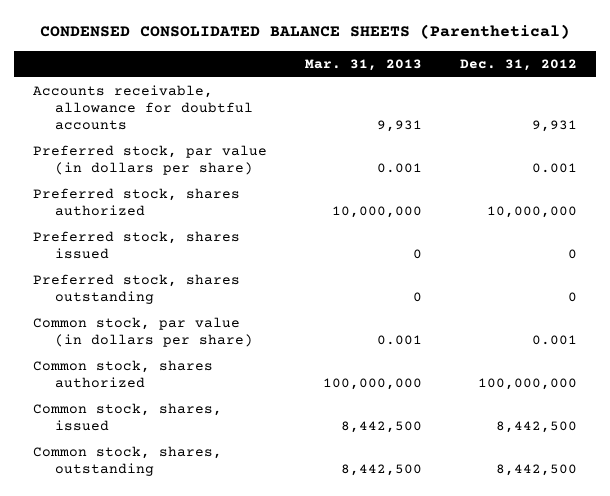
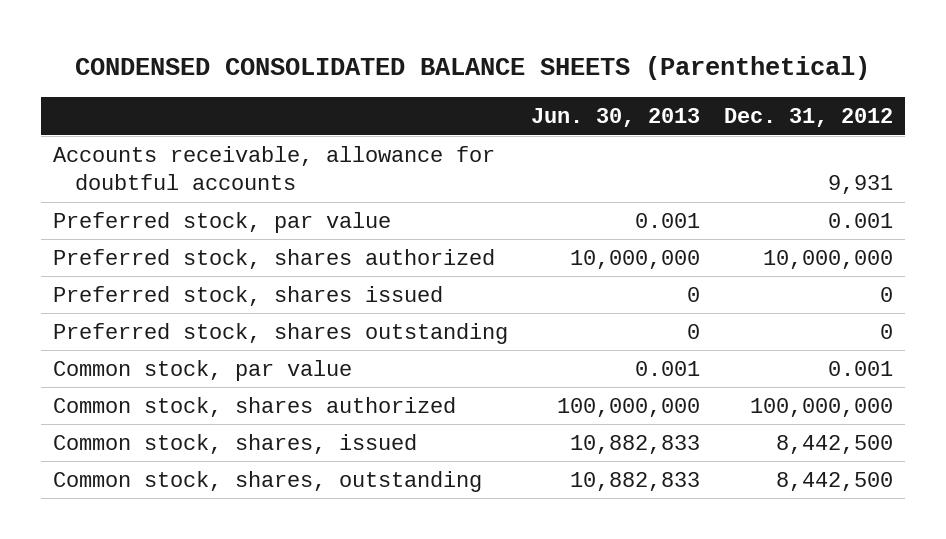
- | Mar. 31, 2013 | Dec. 31, 2012
+ | Jun. 30, 2013 | Dec. 31, 2012
- Preferred stock, par value (in dollars per share) | 0.001 | 0.001
+ Preferred stock, par value | 0.001 | 0.001
- Common stock, par value (in dollars per share) | 0.001 | 0.001
+ Common stock, par value | 0.001 | 0.001

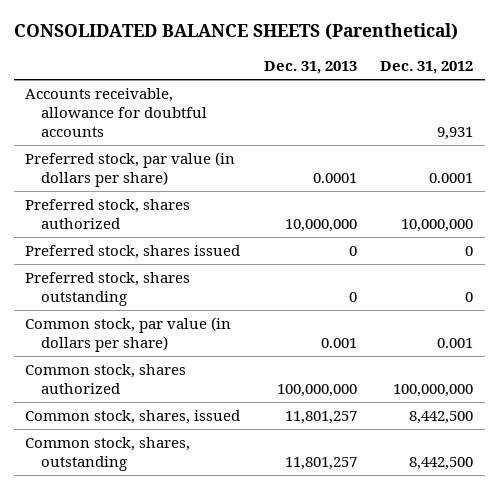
- CONDENSED CONSOLIDATED BALANCE SHEETS (Parenthetical)
+ CONSOLIDATED BALANCE SHEETS (Parenthetical)
- | Jun. 30, 2013 | Dec. 31, 2012
+ | Dec. 31, 2013 | Dec. 31, 2012
- Preferred stock, par value | 0.001 | 0.001
+ Preferred stock, par value (in dollars per share) | 0.0001 | 0.0001
- Common stock, par value | 0.001 | 0.001
+ Common stock, par value (in dollars per share) | 0.001 | 0.001

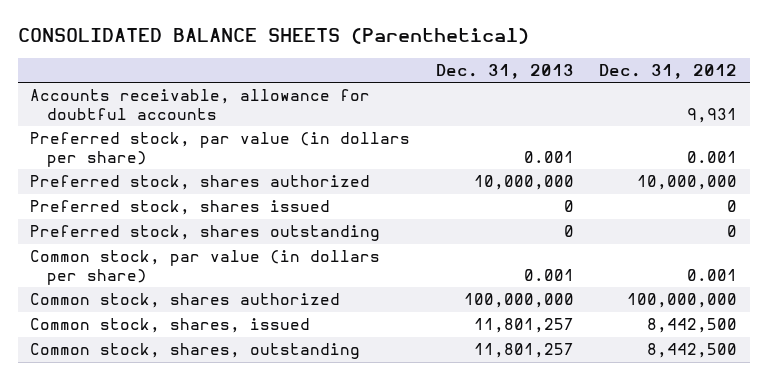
- Preferred stock, par value (in dollars per share) | 0.0001 | 0.0001
+ Preferred stock, par value (in dollars per share) | 0.001 | 0.001

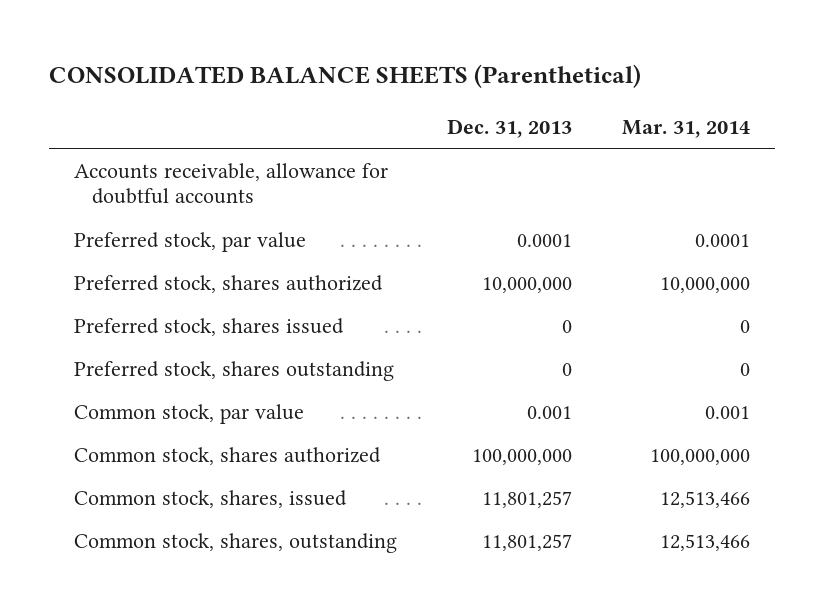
- | Dec. 31, 2013 | Dec. 31, 2012
+ | Dec. 31, 2013 | Mar. 31, 2014
- Preferred stock, par value (in dollars per share) | 0.001 | 0.001
+ Preferred stock, par value | 0.0001 | 0.0001
- Common stock, par value (in dollars per share) | 0.001 | 0.001
+ Common stock, par value | 0.001 | 0.001

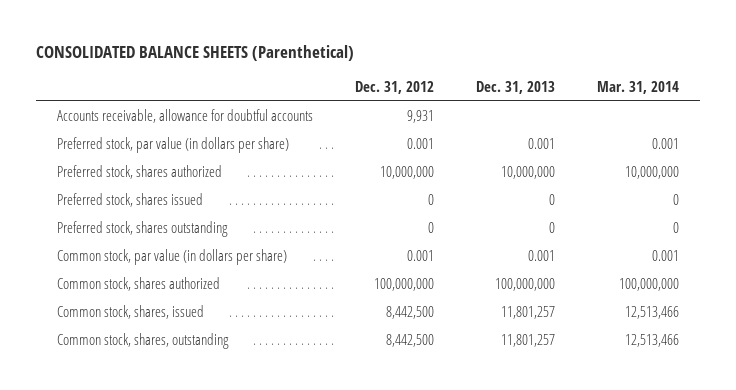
- | Dec. 31, 2013 | Mar. 31, 2014
+ | Dec. 31, 2012 | Dec. 31, 2013 | Mar. 31, 2014
- Preferred stock, par value | 0.0001 | 0.0001
+ Preferred stock, par value (in dollars per share) | 0.001 | 0.001 | 0.001
- Common stock, par value | 0.001 | 0.001
+ Common stock, par value (in dollars per share) | 0.001 | 0.001 | 0.001

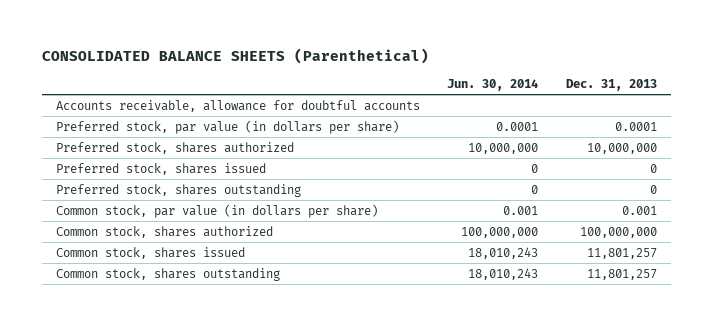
- | Dec. 31, 2012 | Dec. 31, 2013 | Mar. 31, 2014
+ | Jun. 30, 2014 | Dec. 31, 2013
- Preferred stock, par value (in dollars per share) | 0.001 | 0.001 | 0.001
+ Preferred stock, par value (in dollars per share) | 0.0001 | 0.0001
- Common stock, shares, issued | 8,442,500 | 11,801,257 | 12,513,466
- Common stock, shares, outstanding | 8,442,500 | 11,801,257 | 12,513,466
+ Common stock, shares issued | 18,010,243 | 11,801,257
+ Common stock, shares outstanding | 18,010,243 | 11,801,257

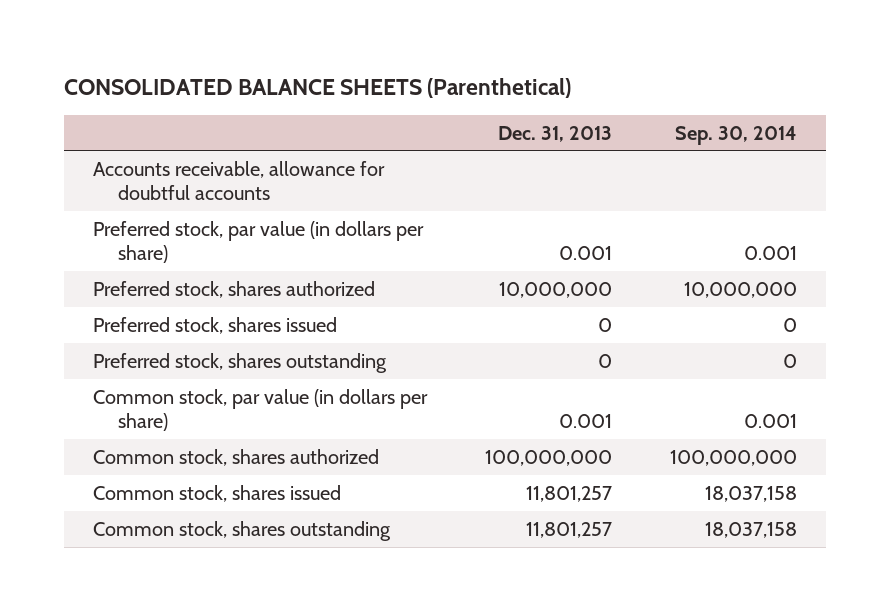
- | Jun. 30, 2014 | Dec. 31, 2013
+ | Dec. 31, 2013 | Sep. 30, 2014
- Preferred stock, par value (in dollars per share) | 0.0001 | 0.0001
+ Preferred stock, par value (in dollars per share) | 0.001 | 0.001

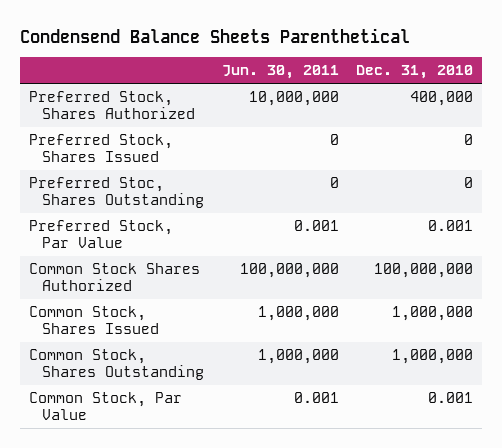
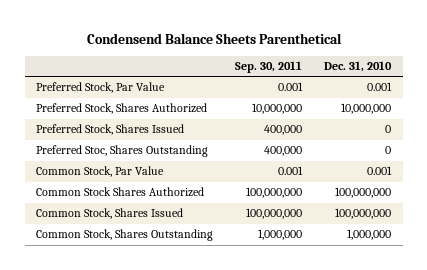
- | Jun. 30, 2011 | Dec. 31, 2010
+ | Sep. 30, 2011 | Dec. 31, 2010
- Preferred Stock, Shares Authorized | 10,000,000 | 400,000
moved up: Preferred Stock, Par Value | 0.001 | 0.001
+ Preferred Stock, Shares Authorized | 10,000,000 | 10,000,000
moved up: Common Stock, Par Value | 0.001 | 0.001
- Common Stock, Shares Issued | 1,000,000 | 1,000,000
+ Common Stock, Shares Issued | 100,000,000 | 100,000,000

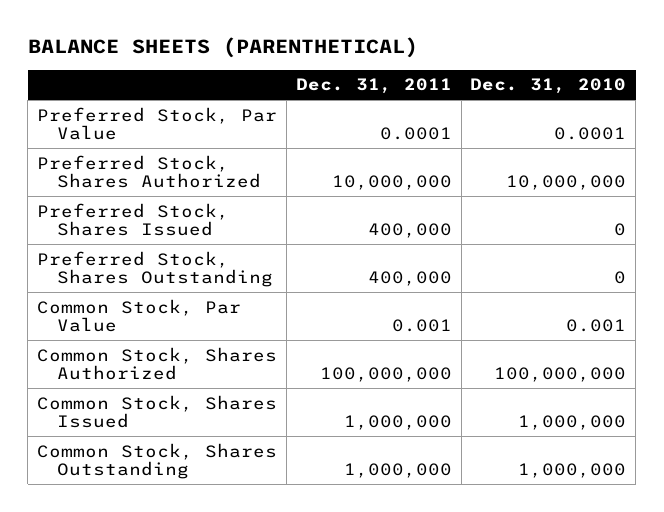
- Condensend Balance Sheets Parenthetical
+ BALANCE SHEETS (PARENTHETICAL)
- | Sep. 30, 2011 | Dec. 31, 2010
+ | Dec. 31, 2011 | Dec. 31, 2010
- Preferred Stock, Par Value | 0.001 | 0.001
+ Preferred Stock, Par Value | 0.0001 | 0.0001
- Preferred Stoc, Shares Outstanding | 400,000 | 0
+ Preferred Stock, Shares Outstanding | 400,000 | 0
- Common Stock Shares Authorized | 100,000,000 | 100,000,000
- Common Stock, Shares Issued | 100,000,000 | 100,000,000
+ Common Stock, Shares Authorized | 100,000,000 | 100,000,000
+ Common Stock, Shares Issued | 1,000,000 | 1,000,000

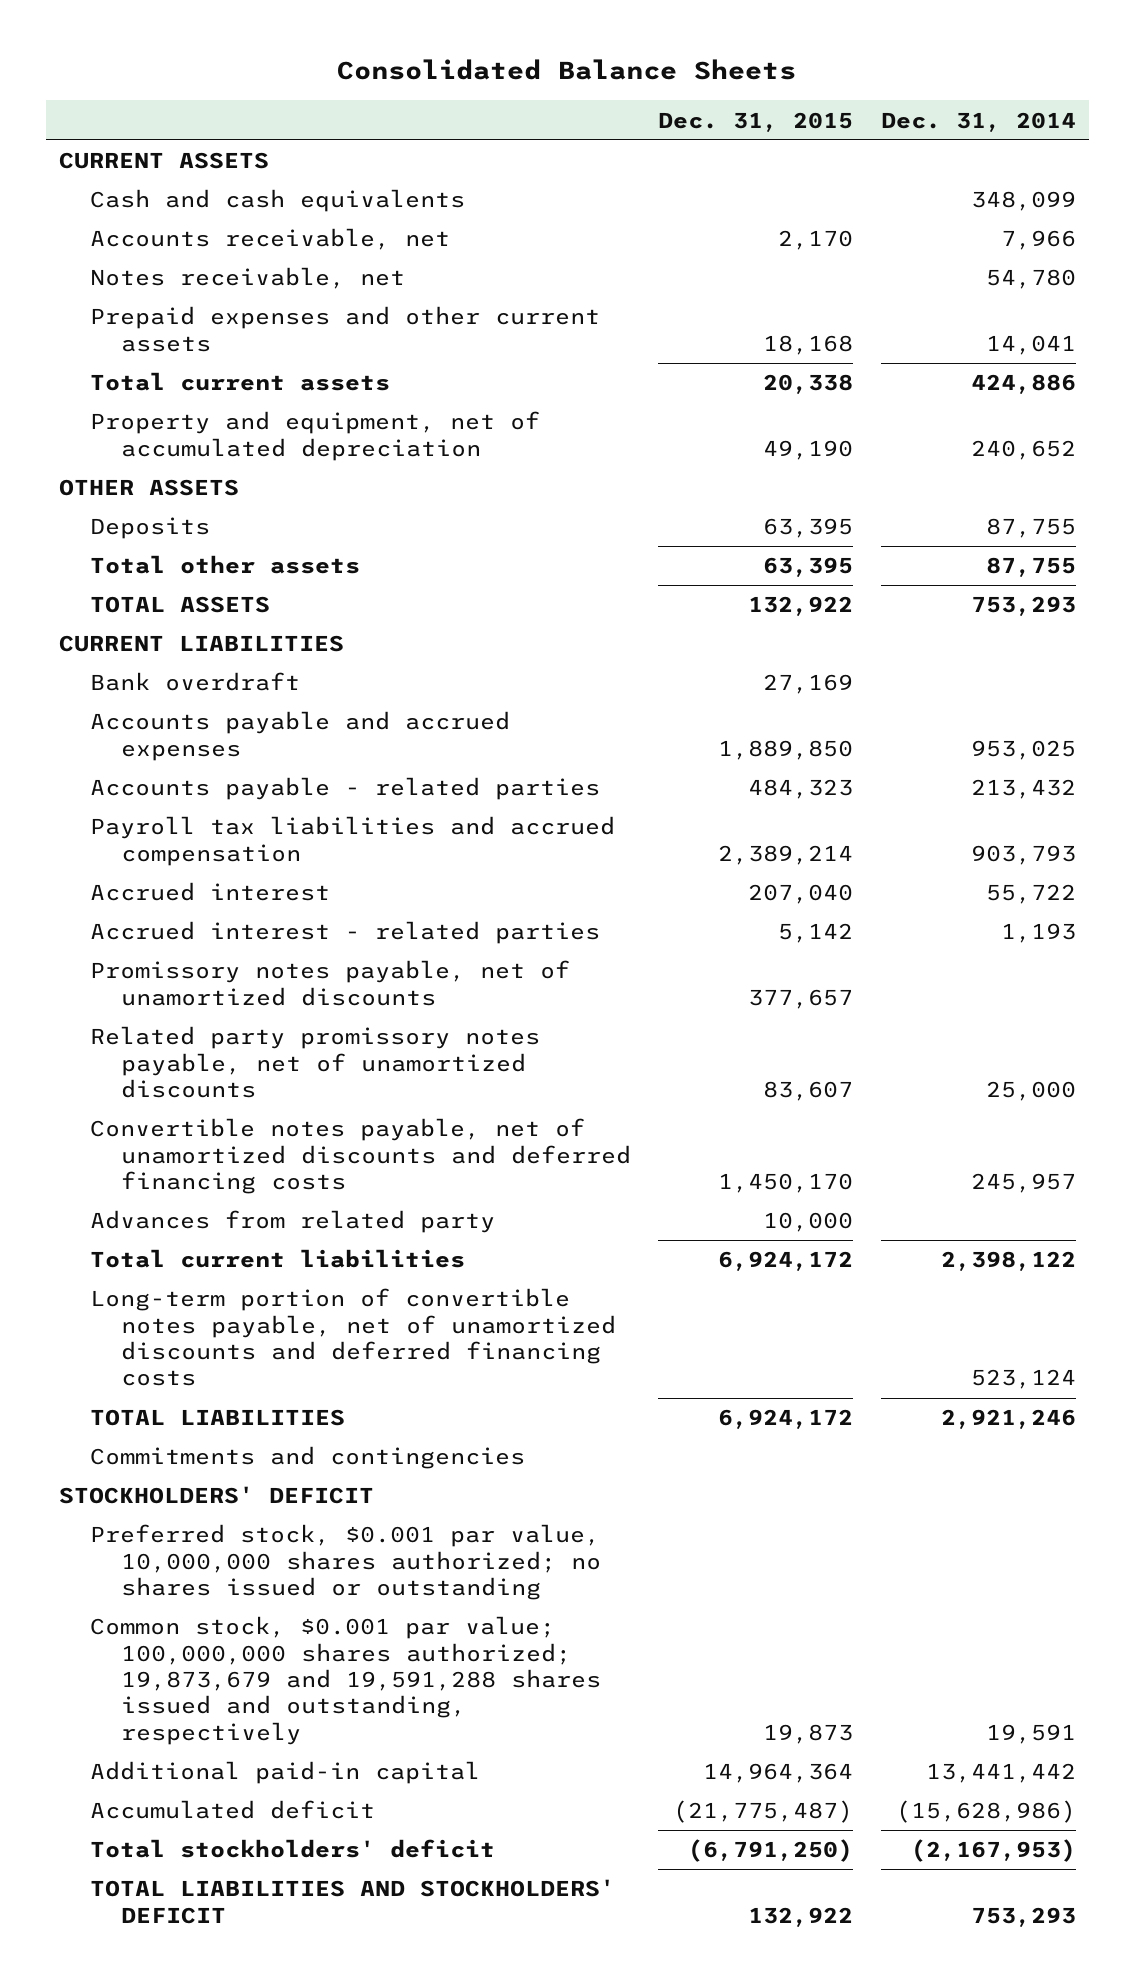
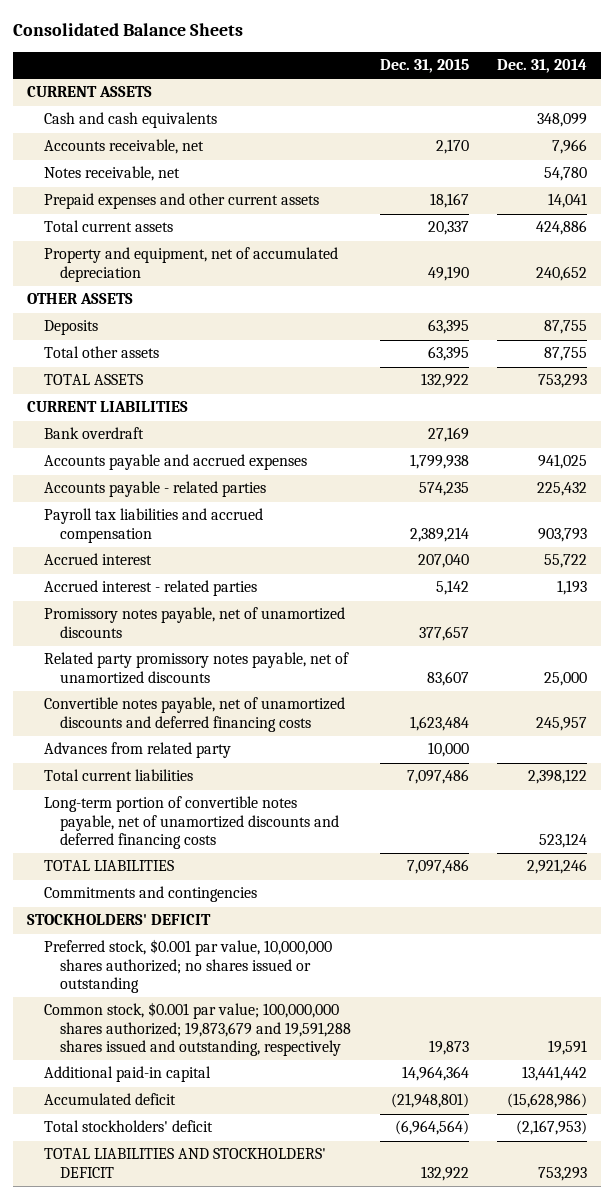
- Prepaid expenses and other current assets | 18,168 | 14,041
- Total current assets | 20,338 | 424,886
+ Prepaid expenses and other current assets | 18,167 | 14,041
+ Total current assets | 20,337 | 424,886
- Accounts payable and accrued expenses | 1,889,850 | 953,025
- Accounts payable - related parties | 484,323 | 213,432
+ Accounts payable and accrued expenses | 1,799,938 | 941,025
+ Accounts payable - related parties | 574,235 | 225,432
- Convertible notes payable, net of unamortized discounts and deferred financing costs | 1,450,170 | 245,957
+ Convertible notes payable, net of unamortized discounts and deferred financing costs | 1,623,484 | 245,957
- Total current liabilities | 6,924,172 | 2,398,122
+ Total current liabilities | 7,097,486 | 2,398,122
- TOTAL LIABILITIES | 6,924,172 | 2,921,246
+ TOTAL LIABILITIES | 7,097,486 | 2,921,246
- Accumulated deficit | (21,775,487) | (15,628,986)
- Total stockholders' deficit | (6,791,250) | (2,167,953)
+ Accumulated deficit | (21,948,801) | (15,628,986)
+ Total stockholders' deficit | (6,964,564) | (2,167,953)

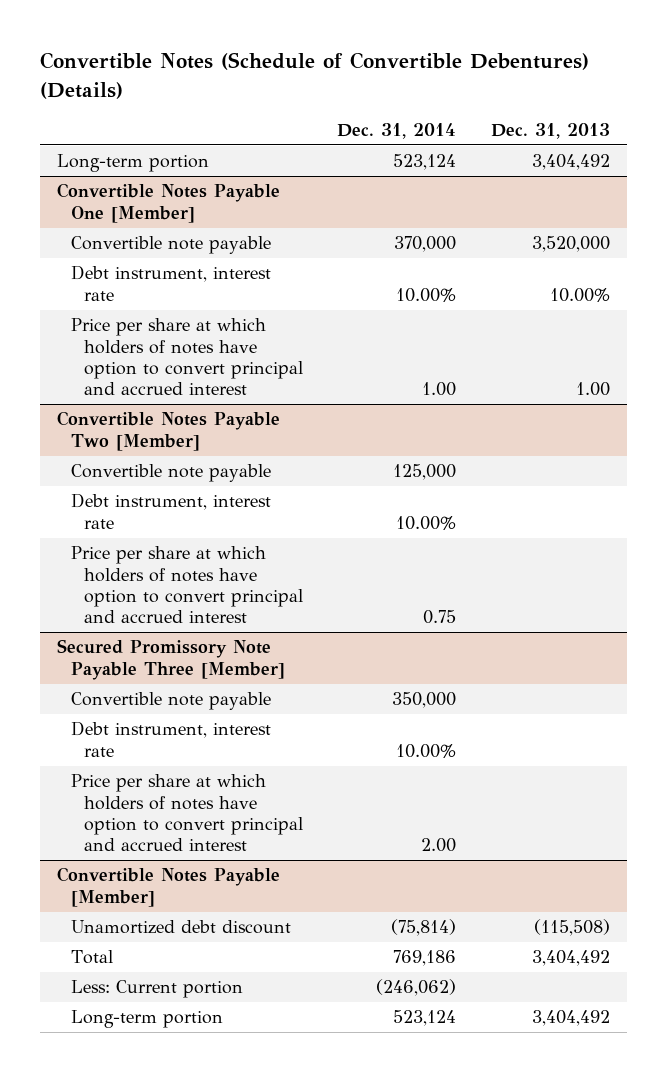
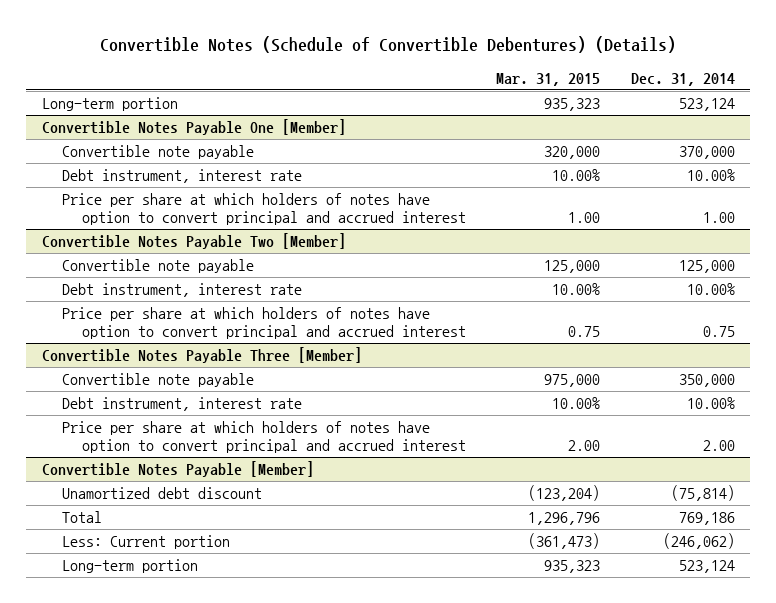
- | Dec. 31, 2014 | Dec. 31, 2013
+ | Mar. 31, 2015 | Dec. 31, 2014
- Secured Promissory Note Payable Three [Member]
+ Convertible Notes Payable Three [Member]

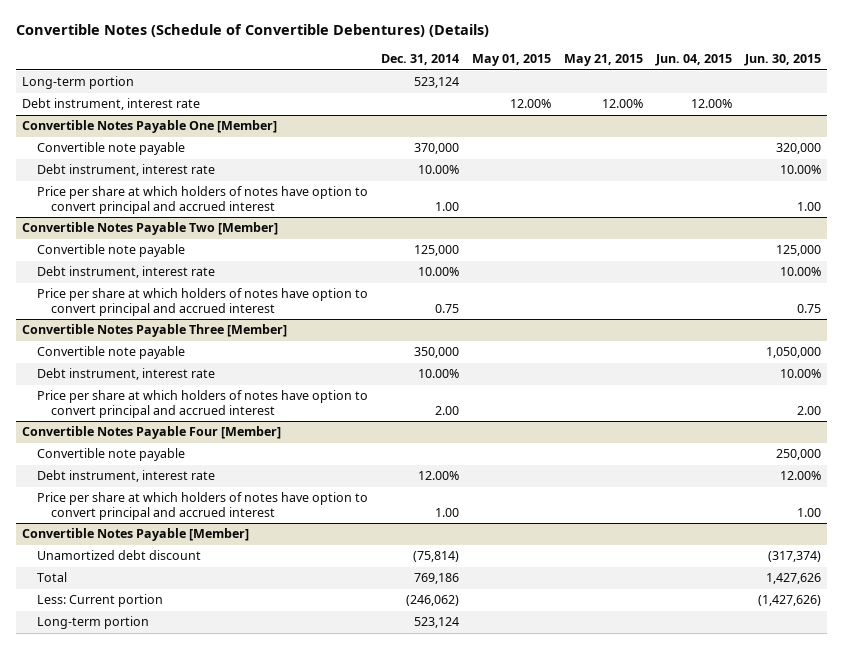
- | Mar. 31, 2015 | Dec. 31, 2014
+ | Dec. 31, 2014 | May 01, 2015 | May 21, 2015 | Jun. 04, 2015 | Jun. 30, 2015
+ Debt instrument, interest rate | | 12.00% | 12.00% | 12.00% |
+ Convertible Notes Payable Four [Member]
+ Convertible note payable | | | | | 250,000
+ Debt instrument, interest rate | 12.00% | | | | 12.00%
+ Price per share at which holders of notes have option to convert principal and accrued interest | 1.00 | | | | 1.00

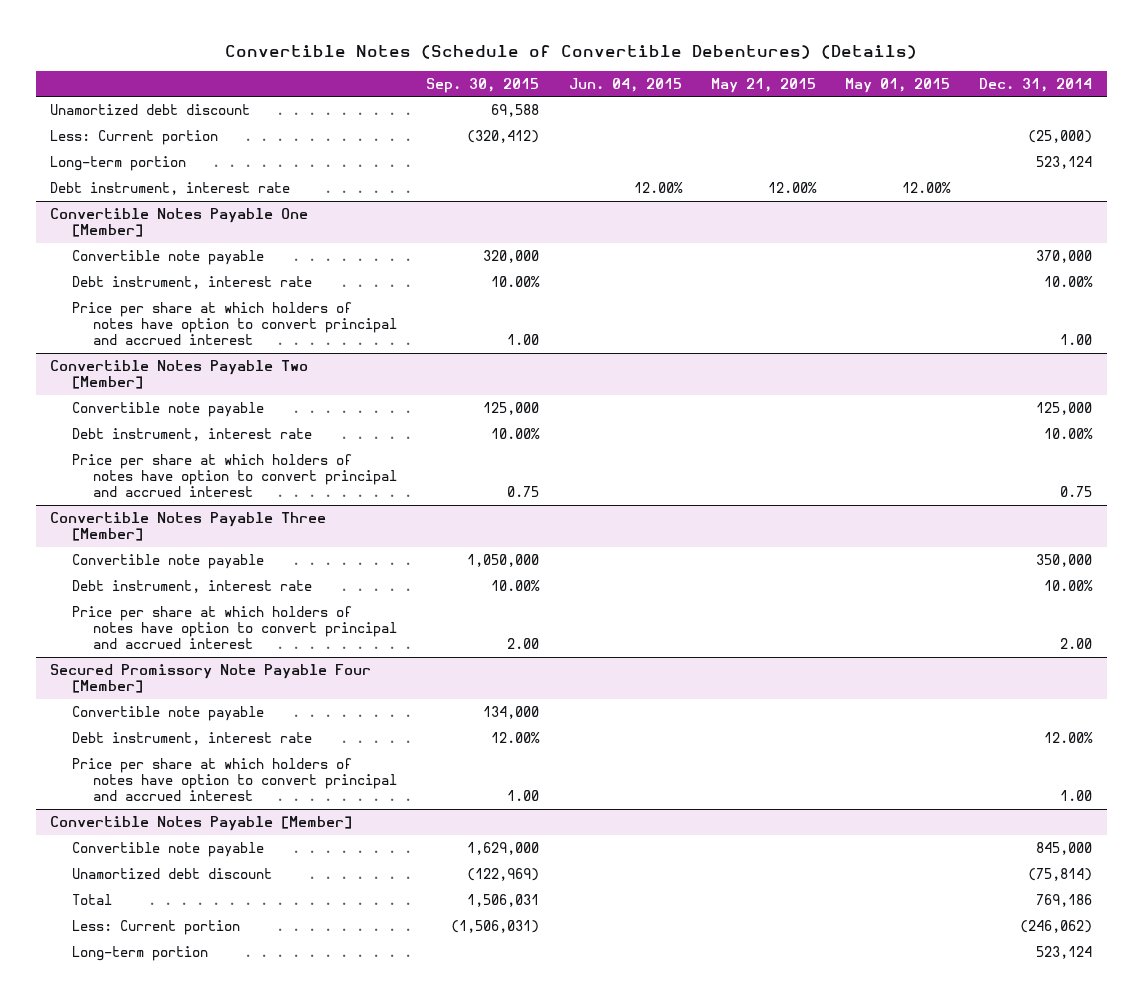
- | Dec. 31, 2014 | May 01, 2015 | May 21, 2015 | Jun. 04, 2015 | Jun. 30, 2015
+ | Sep. 30, 2015 | Jun. 04, 2015 | May 21, 2015 | May 01, 2015 | Dec. 31, 2014
+ Unamortized debt discount | 69,588 | | | |
+ Less: Current portion | (320,412) | | | | (25,000)
- Convertible Notes Payable Four [Member]
+ Secured Promissory Note Payable Four [Member]
@ Convertible Notes Payable [Member]
+ Convertible note payable | 1,629,000 | | | | 845,000

